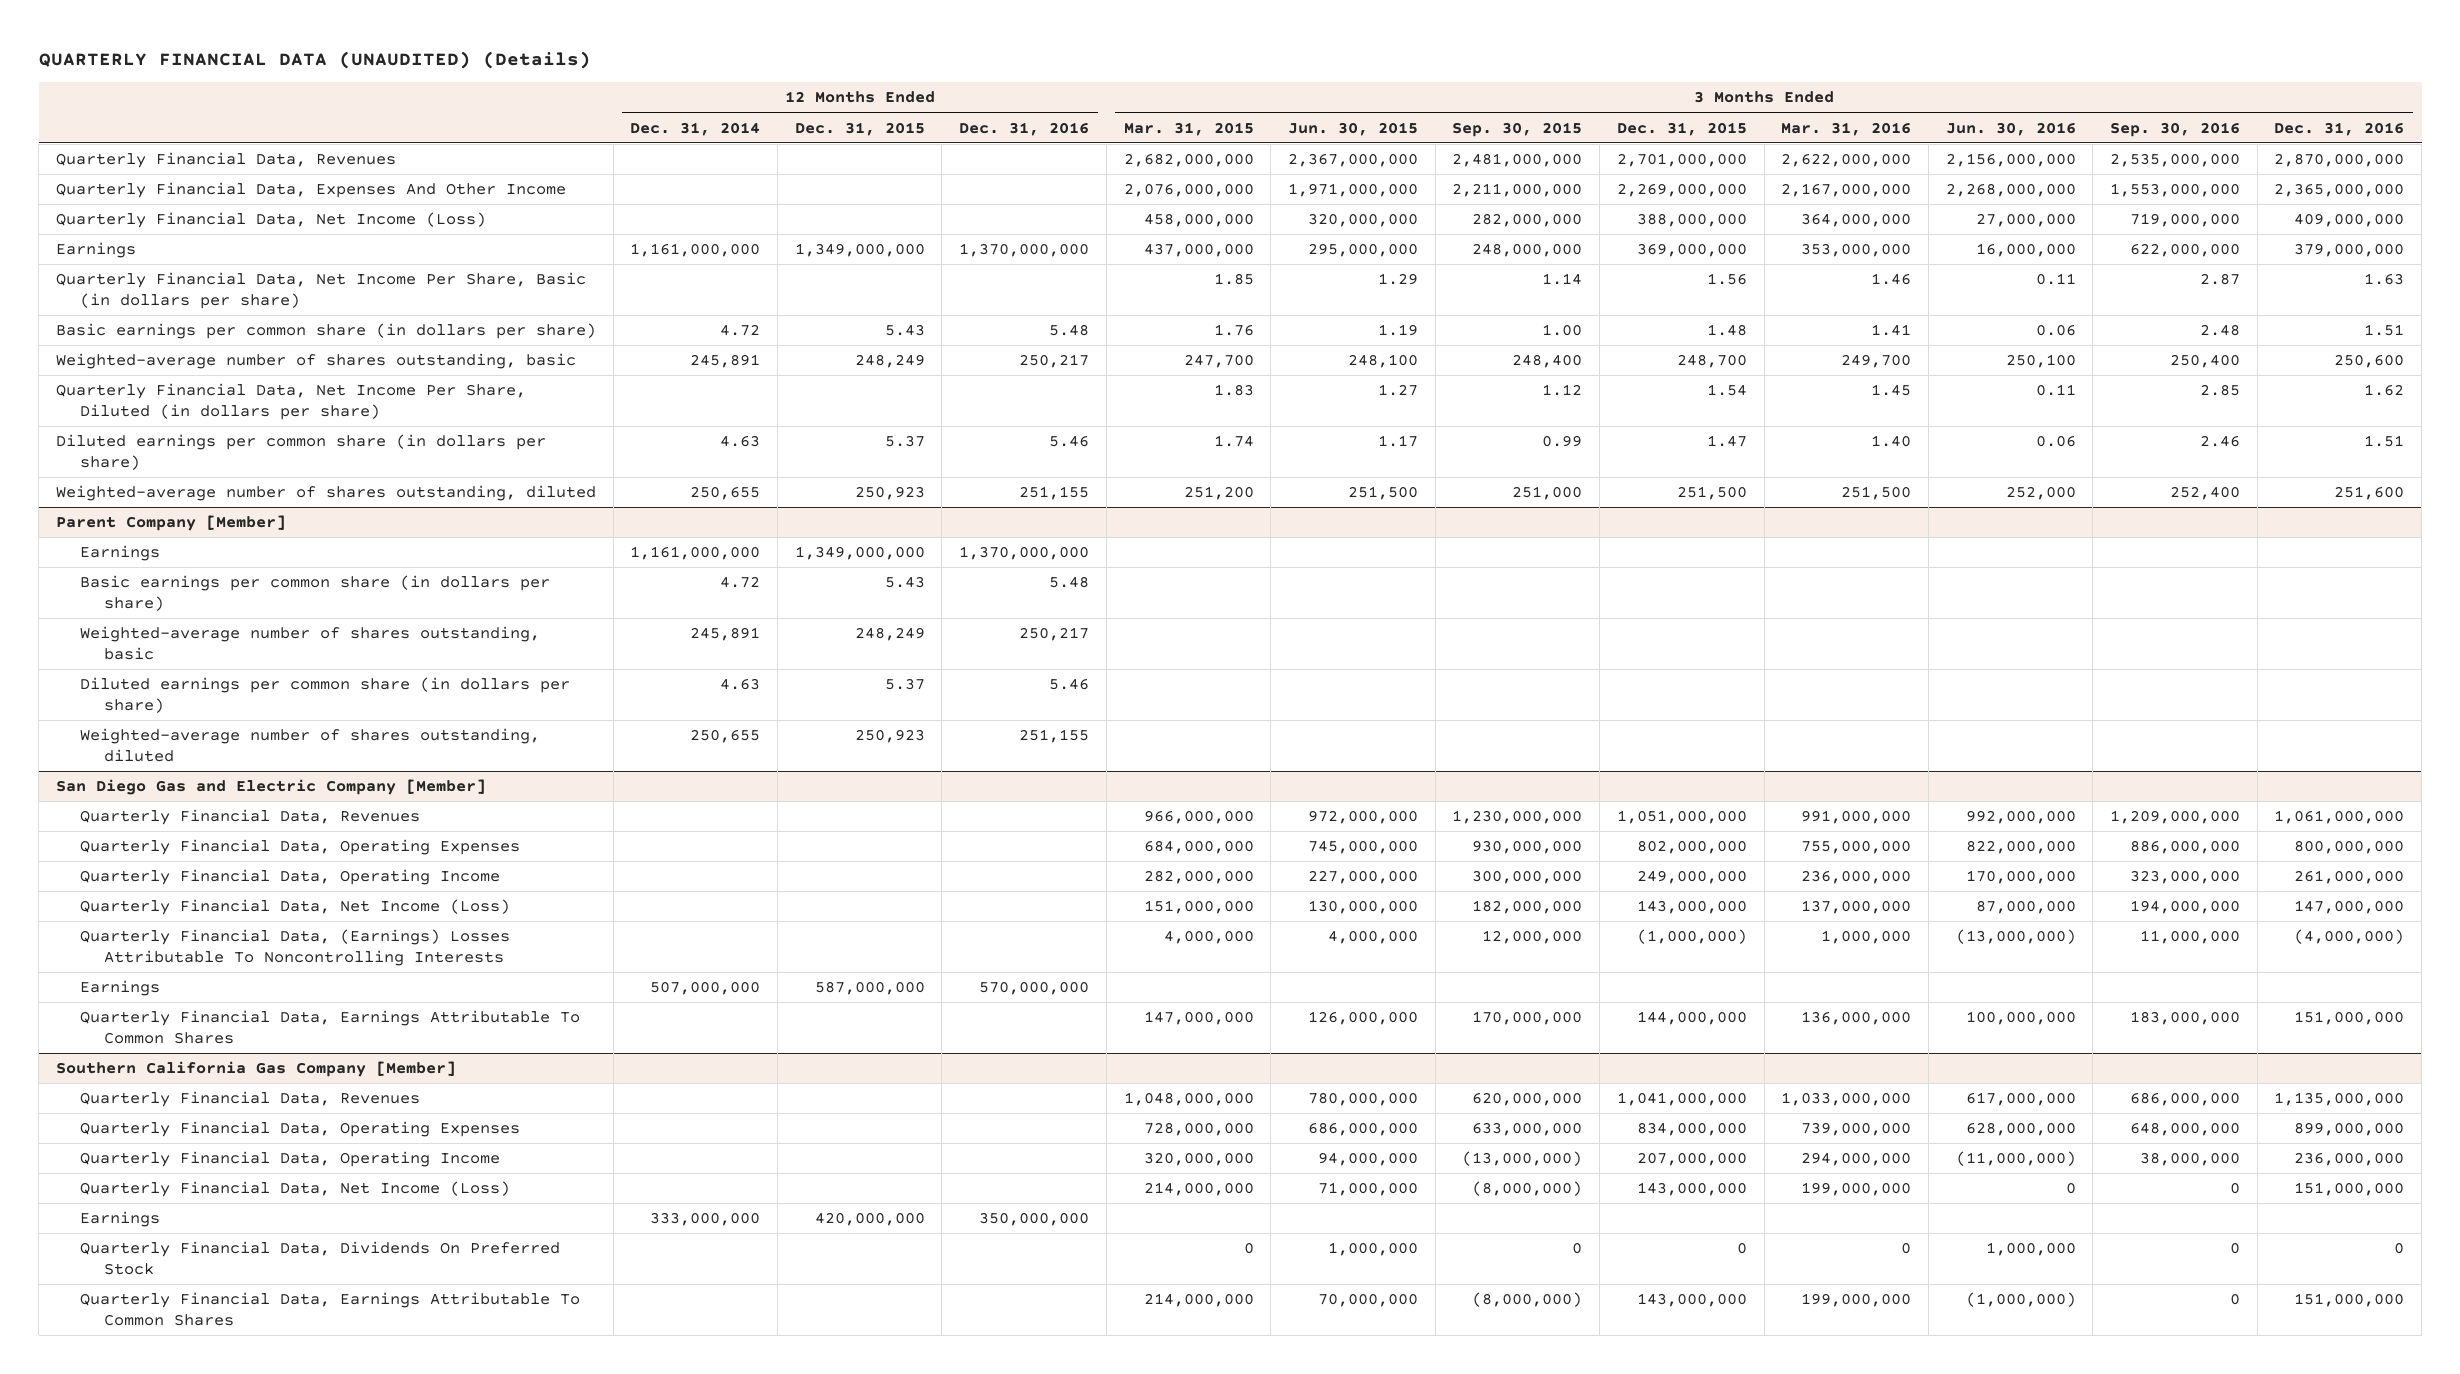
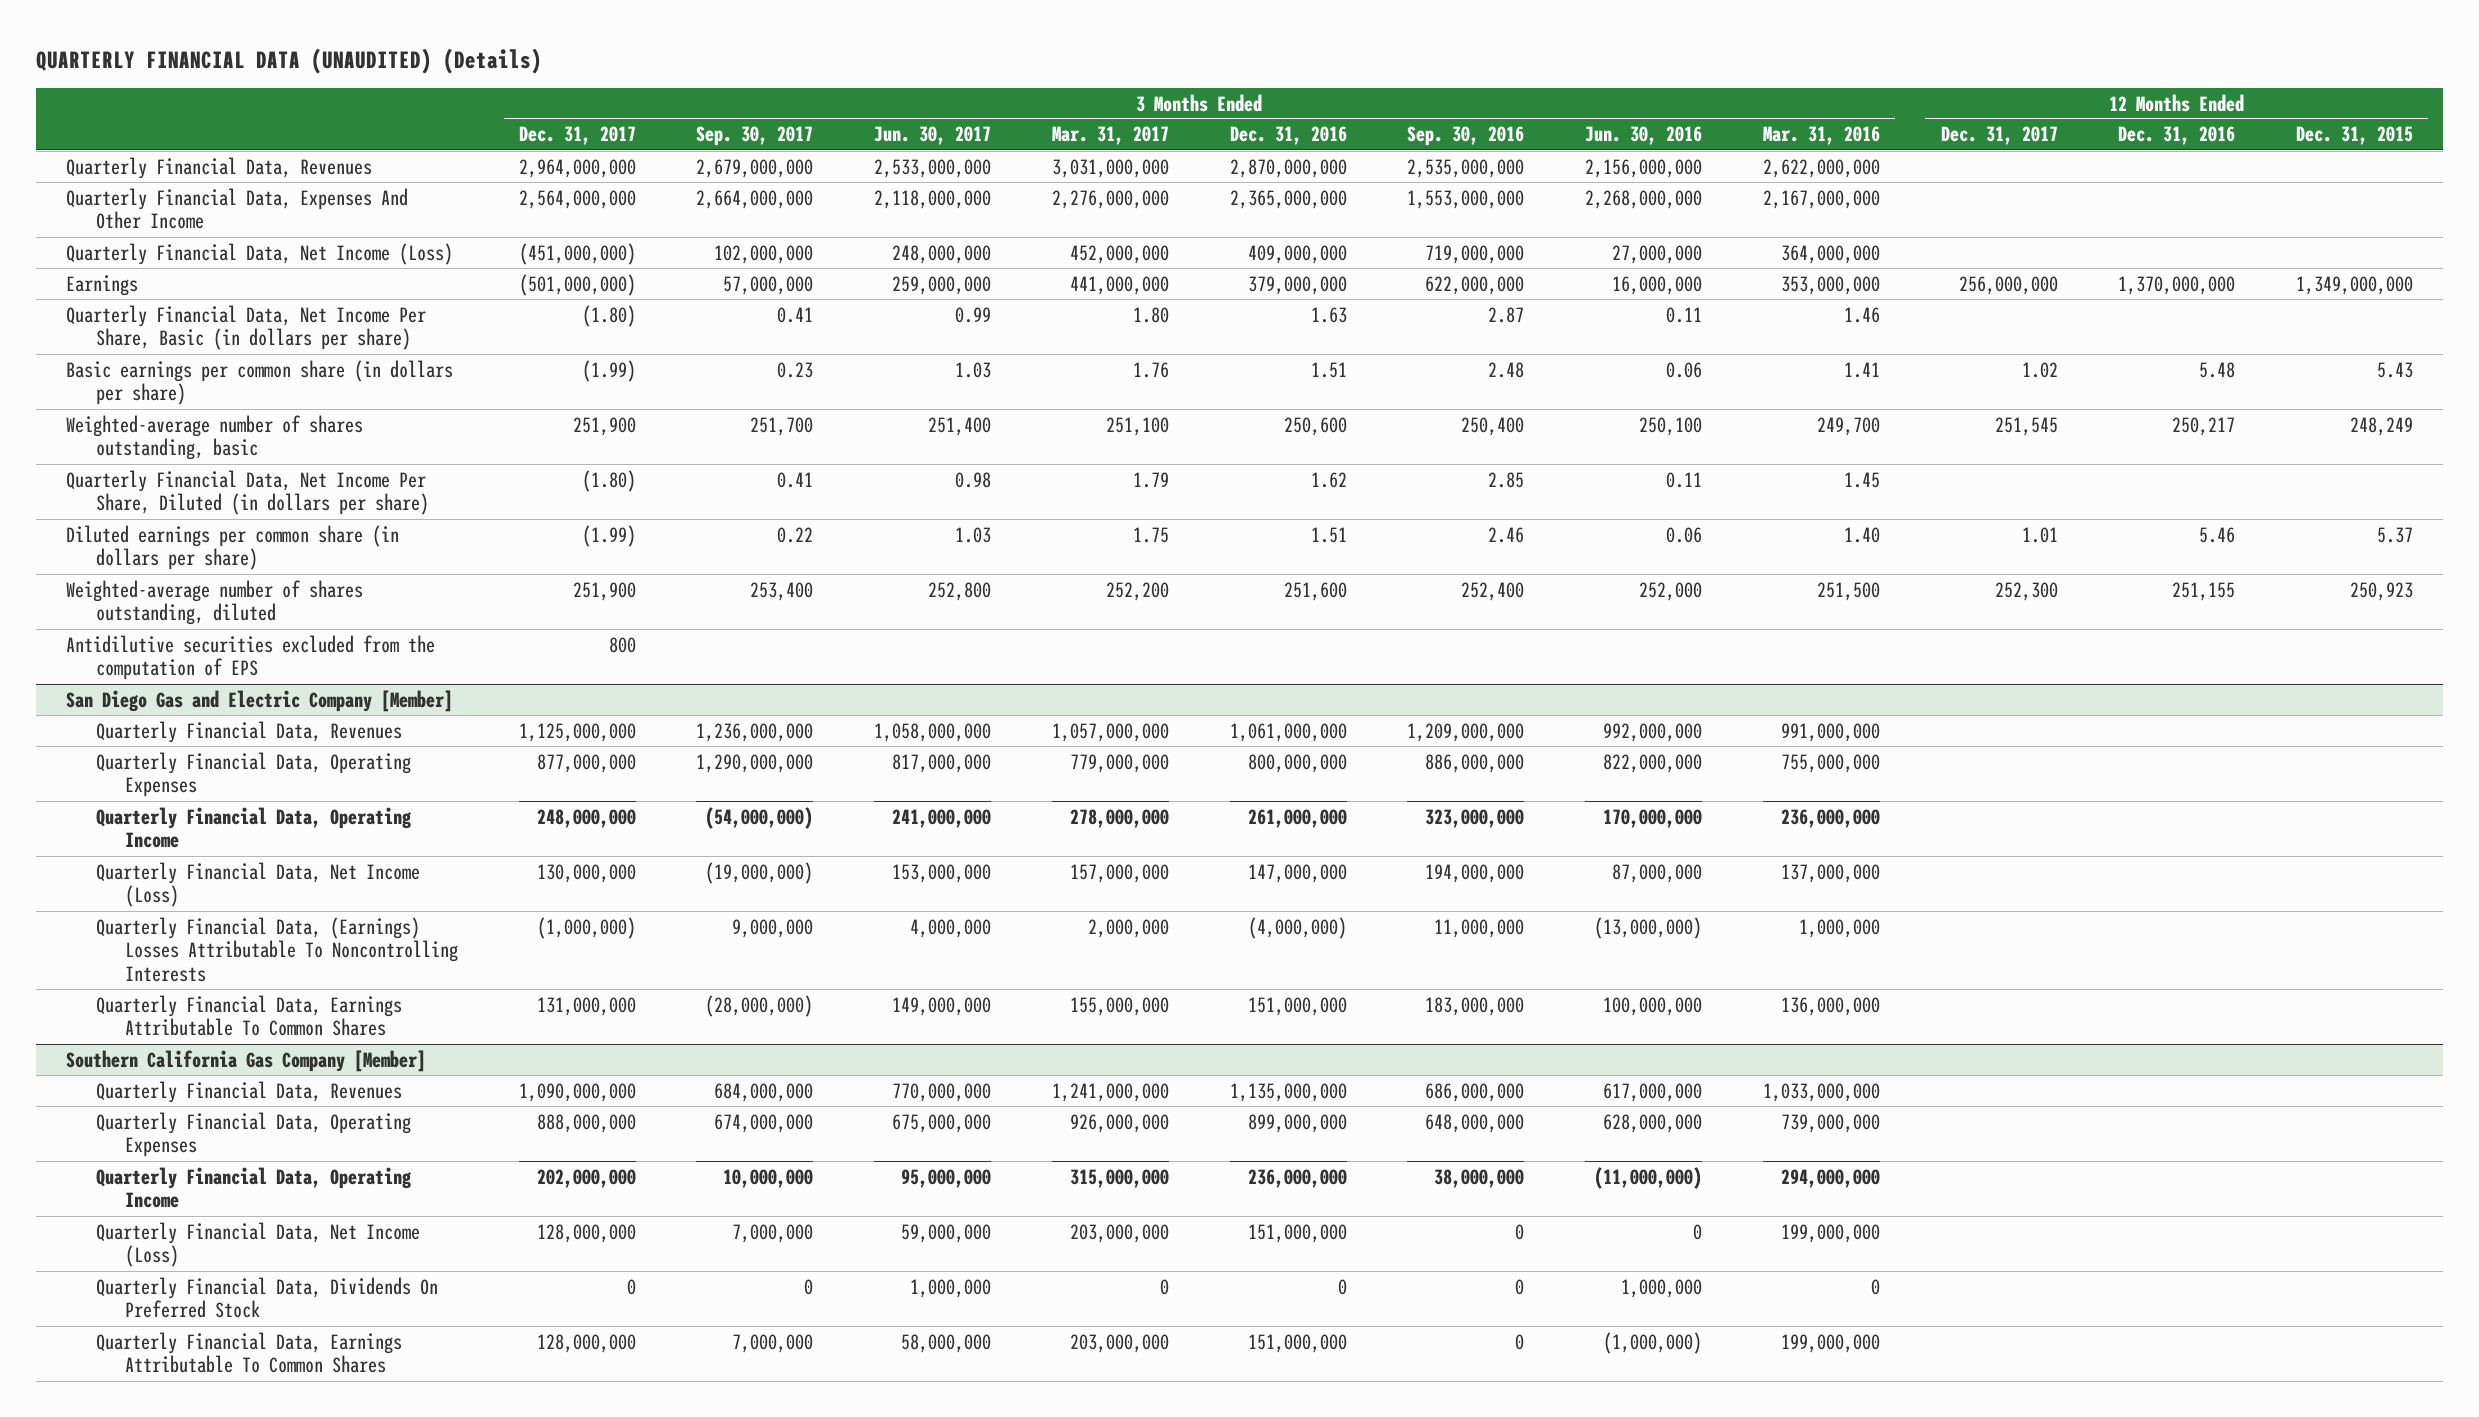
- | 12 Months Ended Dec. 31, 2014 | 12 Months Ended Dec. 31, 2015 | 12 Months Ended Dec. 31, 2016 | 3 Months Ended Mar. 31, 2015 | 3 Months Ended Jun. 30, 2015 | 3 Months Ended Sep. 30, 2015 | 3 Months Ended Dec. 31, 2015 | 3 Months Ended Mar. 31, 2016 | 3 Months Ended Jun. 30, 2016 | 3 Months Ended Sep. 30, 2016 | 3 Months Ended Dec. 31, 2016
+ | 3 Months Ended Dec. 31, 2017 | 3 Months Ended Sep. 30, 2017 | 3 Months Ended Jun. 30, 2017 | 3 Months Ended Mar. 31, 2017 | 3 Months Ended Dec. 31, 2016 | 3 Months Ended Sep. 30, 2016 | 3 Months Ended Jun. 30, 2016 | 3 Months Ended Mar. 31, 2016 | 12 Months Ended Dec. 31, 2017 | 12 Months Ended Dec. 31, 2016 | 12 Months Ended Dec. 31, 2015
- Parent Company [Member]
- Earnings | 1,161,000,000 | 1,349,000,000 | 1,370,000,000 | | | | | | | |
- Basic earnings per common share (in dollars per share) | 4.72 | 5.43 | 5.48 | | | | | | | |
- Weighted-average number of shares outstanding, basic | 245,891 | 248,249 | 250,217 | | | | | | | |
- Diluted earnings per common share (in dollars per share) | 4.63 | 5.37 | 5.46 | | | | | | | |
- Weighted-average number of shares outstanding, diluted | 250,655 | 250,923 | 251,155 | | | | | | | |
+ Antidilutive securities excluded from the computation of EPS | 800 | | | | | | | | | |
@ San Diego Gas and Electric Company [Member]
- Earnings | 507,000,000 | 587,000,000 | 570,000,000 | | | | | | | |
@ Southern California Gas Company [Member]
- Earnings | 333,000,000 | 420,000,000 | 350,000,000 | | | | | | | |

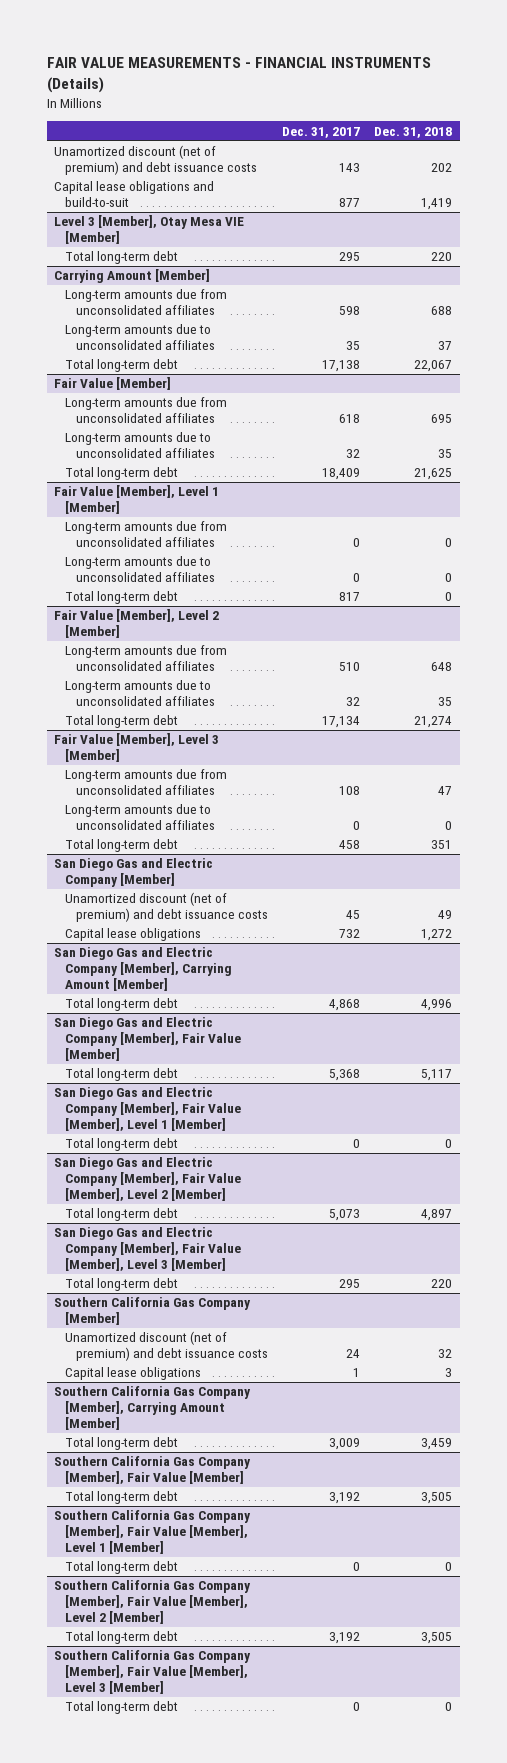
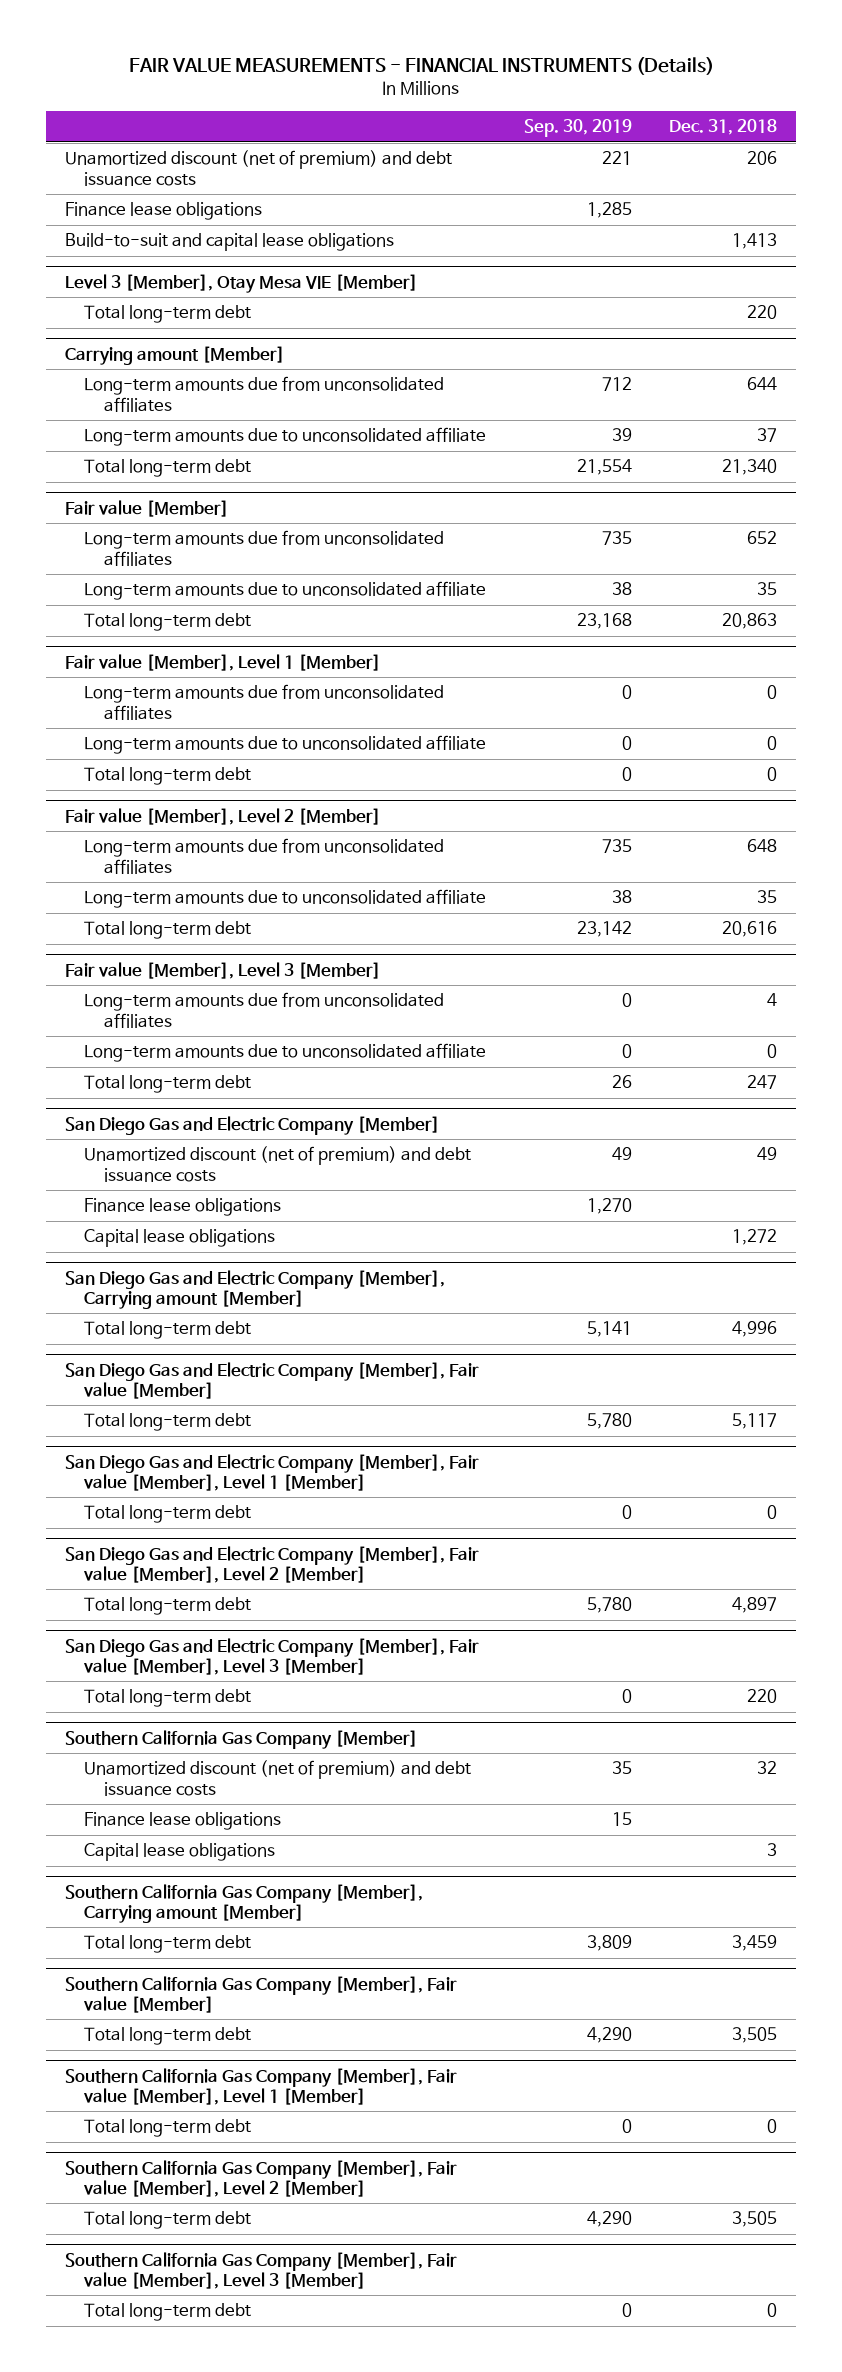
- | Dec. 31, 2017 | Dec. 31, 2018
+ | Sep. 30, 2019 | Dec. 31, 2018
- Unamortized discount (net of premium) and debt issuance costs | 143 | 202
- Capital lease obligations and build-to-suit | 877 | 1,419
+ Unamortized discount (net of premium) and debt issuance costs | 221 | 206
+ Finance lease obligations | 1,285 |
+ Build-to-suit and capital lease obligations | | 1,413
- Carrying Amount [Member]
- Long-term amounts due from unconsolidated affiliates | 598 | 688
- Long-term amounts due to unconsolidated affiliates | 35 | 37
- Total long-term debt | 17,138 | 22,067
- Fair Value [Member]
- Long-term amounts due from unconsolidated affiliates | 618 | 695
- Long-term amounts due to unconsolidated affiliates | 32 | 35
- Total long-term debt | 18,409 | 21,625
- Fair Value [Member], Level 1 [Member]
+ Carrying amount [Member]
+ Long-term amounts due from unconsolidated affiliates | 712 | 644
+ Long-term amounts due to unconsolidated affiliate | 39 | 37
+ Total long-term debt | 21,554 | 21,340
+ Fair value [Member]
+ Long-term amounts due from unconsolidated affiliates | 735 | 652
+ Long-term amounts due to unconsolidated affiliate | 38 | 35
+ Total long-term debt | 23,168 | 20,863
+ Fair value [Member], Level 1 [Member]
- Long-term amounts due to unconsolidated affiliates | 0 | 0
+ Long-term amounts due to unconsolidated affiliate | 0 | 0
- Fair Value [Member], Level 2 [Member]
+ Fair value [Member], Level 2 [Member]
- Long-term amounts due to unconsolidated affiliates | 32 | 35
- Total long-term debt | 17,134 | 21,274
- Fair Value [Member], Level 3 [Member]
- Long-term amounts due from unconsolidated affiliates | 108 | 47
- Long-term amounts due to unconsolidated affiliates | 0 | 0
- Total long-term debt | 458 | 351
+ Long-term amounts due to unconsolidated affiliate | 38 | 35
+ Total long-term debt | 23,142 | 20,616
+ Fair value [Member], Level 3 [Member]
+ Long-term amounts due from unconsolidated affiliates | 0 | 4
+ Long-term amounts due to unconsolidated affiliate | 0 | 0
+ Total long-term debt | 26 | 247
@ San Diego Gas and Electric Company [Member]
+ Finance lease obligations | 1,270 |
- San Diego Gas and Electric Company [Member], Carrying Amount [Member]
+ San Diego Gas and Electric Company [Member], Carrying amount [Member]
- San Diego Gas and Electric Company [Member], Fair Value [Member]
+ San Diego Gas and Electric Company [Member], Fair value [Member]
- San Diego Gas and Electric Company [Member], Fair Value [Member], Level 1 [Member]
+ San Diego Gas and Electric Company [Member], Fair value [Member], Level 1 [Member]
- San Diego Gas and Electric Company [Member], Fair Value [Member], Level 2 [Member]
+ San Diego Gas and Electric Company [Member], Fair value [Member], Level 2 [Member]
- San Diego Gas and Electric Company [Member], Fair Value [Member], Level 3 [Member]
+ San Diego Gas and Electric Company [Member], Fair value [Member], Level 3 [Member]
@ Southern California Gas Company [Member]
+ Finance lease obligations | 15 |
- Southern California Gas Company [Member], Carrying Amount [Member]
+ Southern California Gas Company [Member], Carrying amount [Member]
- Southern California Gas Company [Member], Fair Value [Member]
+ Southern California Gas Company [Member], Fair value [Member]
- Southern California Gas Company [Member], Fair Value [Member], Level 1 [Member]
+ Southern California Gas Company [Member], Fair value [Member], Level 1 [Member]
- Southern California Gas Company [Member], Fair Value [Member], Level 2 [Member]
+ Southern California Gas Company [Member], Fair value [Member], Level 2 [Member]
- Southern California Gas Company [Member], Fair Value [Member], Level 3 [Member]
+ Southern California Gas Company [Member], Fair value [Member], Level 3 [Member]

